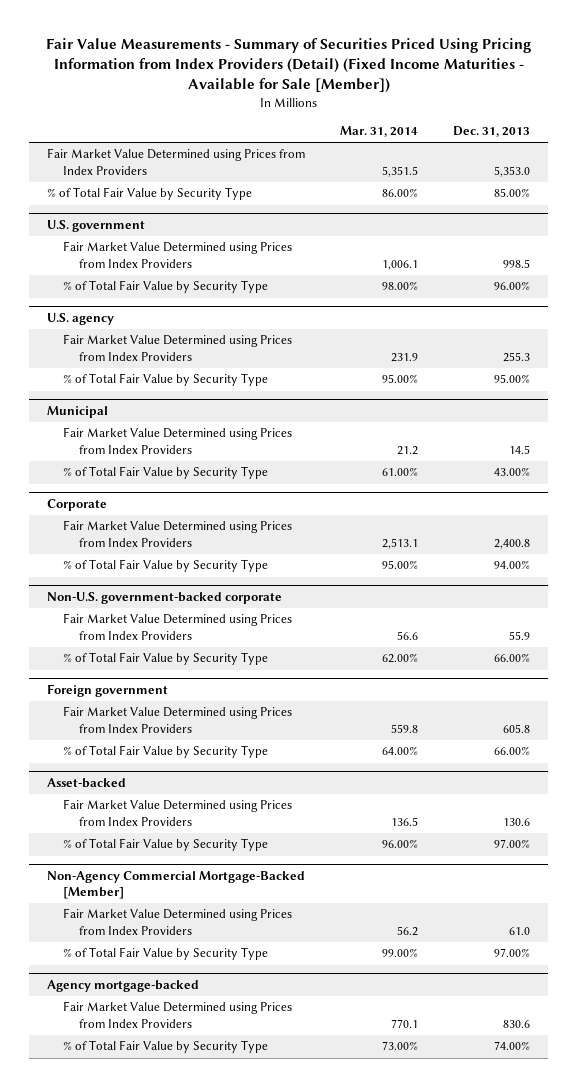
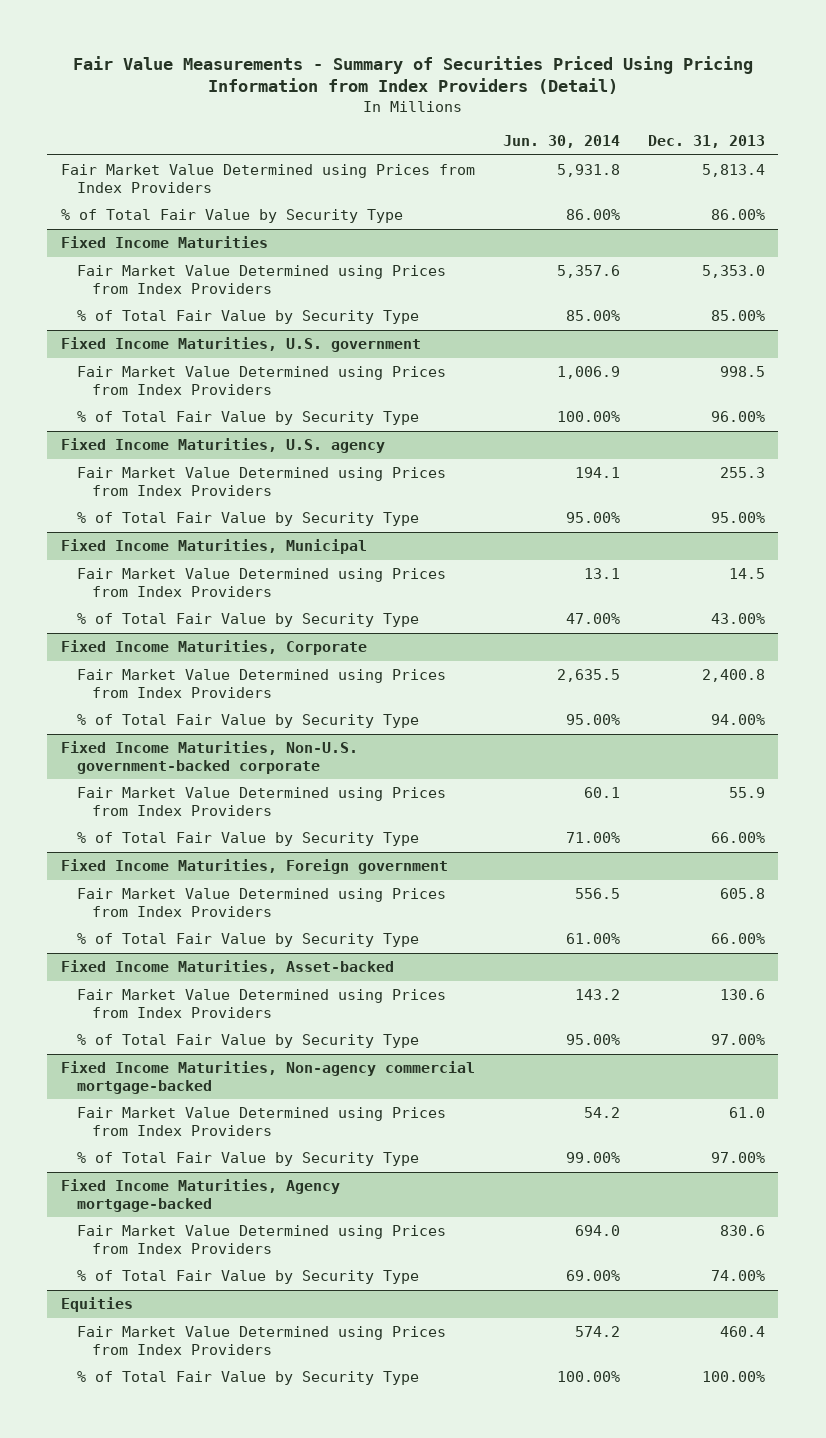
- Fair Value Measurements - Summary of Securities Priced Using Pricing Information from Index Providers (Detail) (Fixed Income Maturities - Available for Sale [Member])
+ Fair Value Measurements - Summary of Securities Priced Using Pricing Information from Index Providers (Detail)
- | Mar. 31, 2014 | Dec. 31, 2013
+ | Jun. 30, 2014 | Dec. 31, 2013
+ Fair Market Value Determined using Prices from Index Providers | 5,931.8 | 5,813.4
+ % of Total Fair Value by Security Type | 86.00% | 86.00%
+ Fixed Income Maturities
- U.S. government
+ Fixed Income Maturities, U.S. government
- U.S. agency
+ Fixed Income Maturities, U.S. agency
- Municipal
+ Fixed Income Maturities, Municipal
- Corporate
+ Fixed Income Maturities, Corporate
- Non-U.S. government-backed corporate
+ Fixed Income Maturities, Non-U.S. government-backed corporate
- Foreign government
+ Fixed Income Maturities, Foreign government
- Asset-backed
+ Fixed Income Maturities, Asset-backed
- Non-Agency Commercial Mortgage-Backed [Member]
+ Fixed Income Maturities, Non-agency commercial mortgage-backed
- Agency mortgage-backed
+ Fixed Income Maturities, Agency mortgage-backed
+ Equities
+ Fair Market Value Determined using Prices from Index Providers | 574.2 | 460.4
+ % of Total Fair Value by Security Type | 100.00% | 100.00%

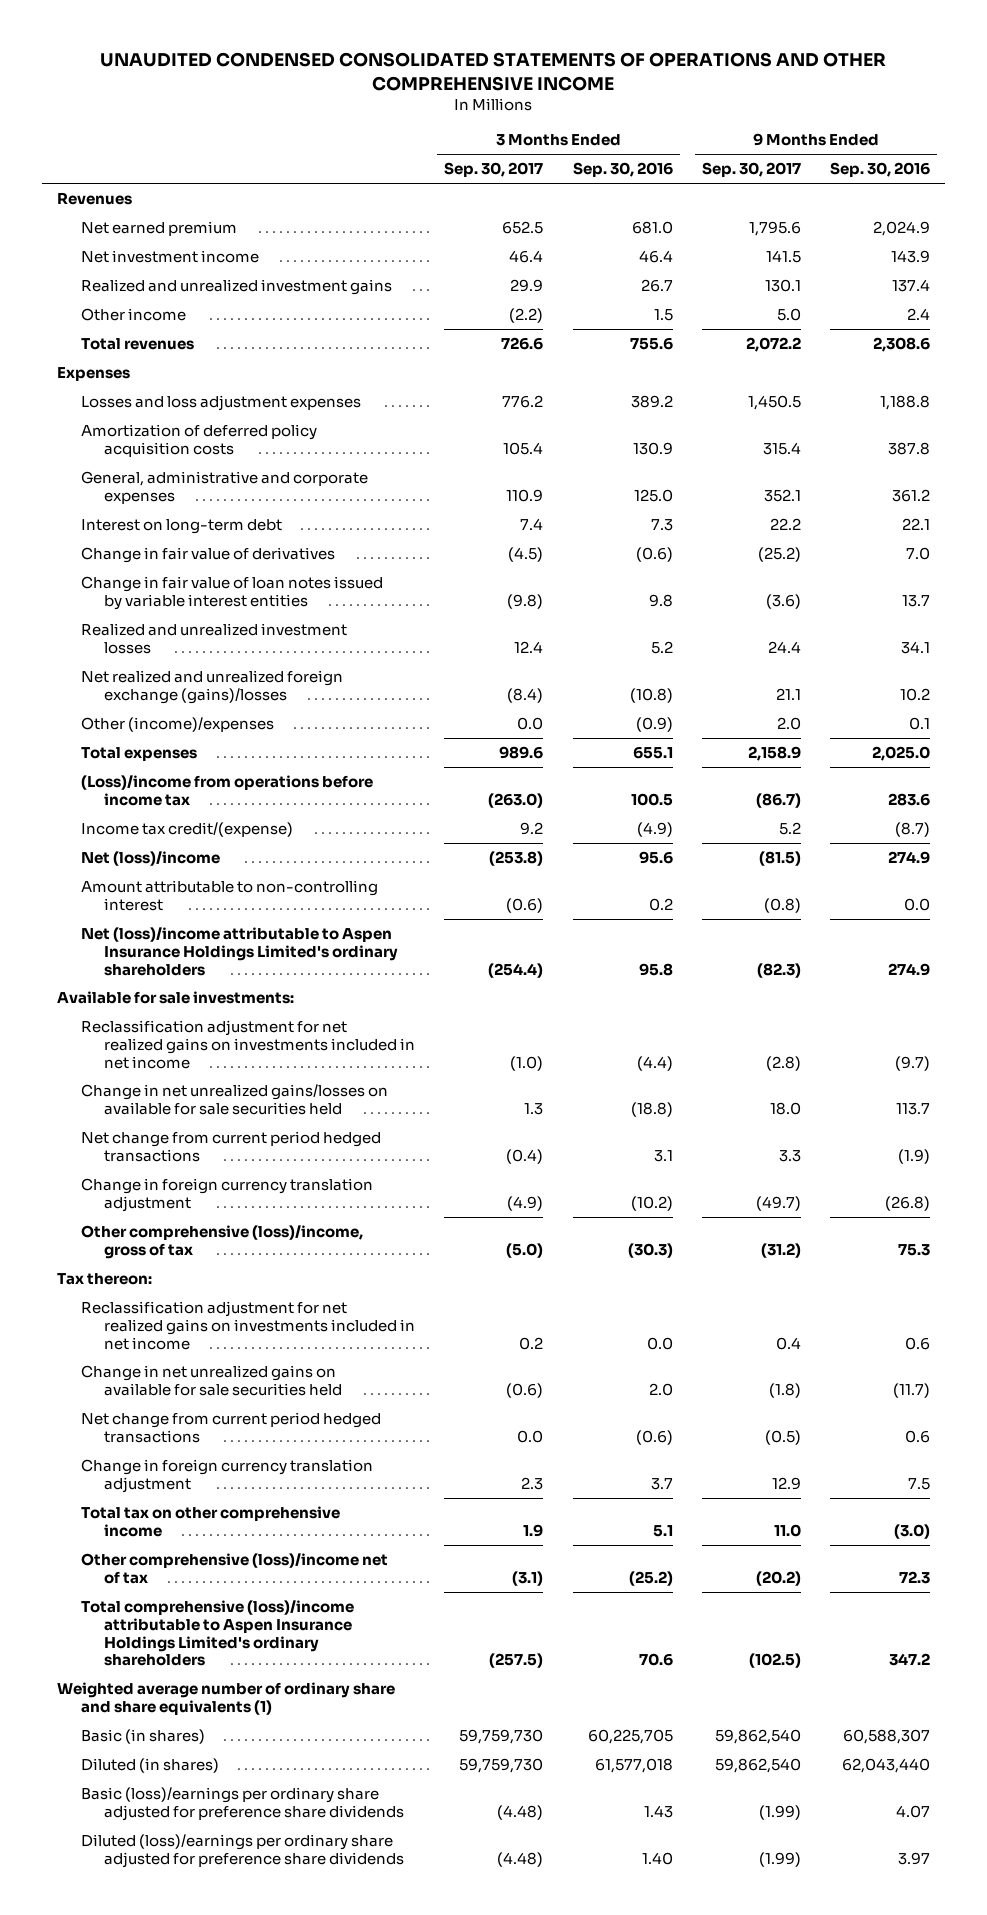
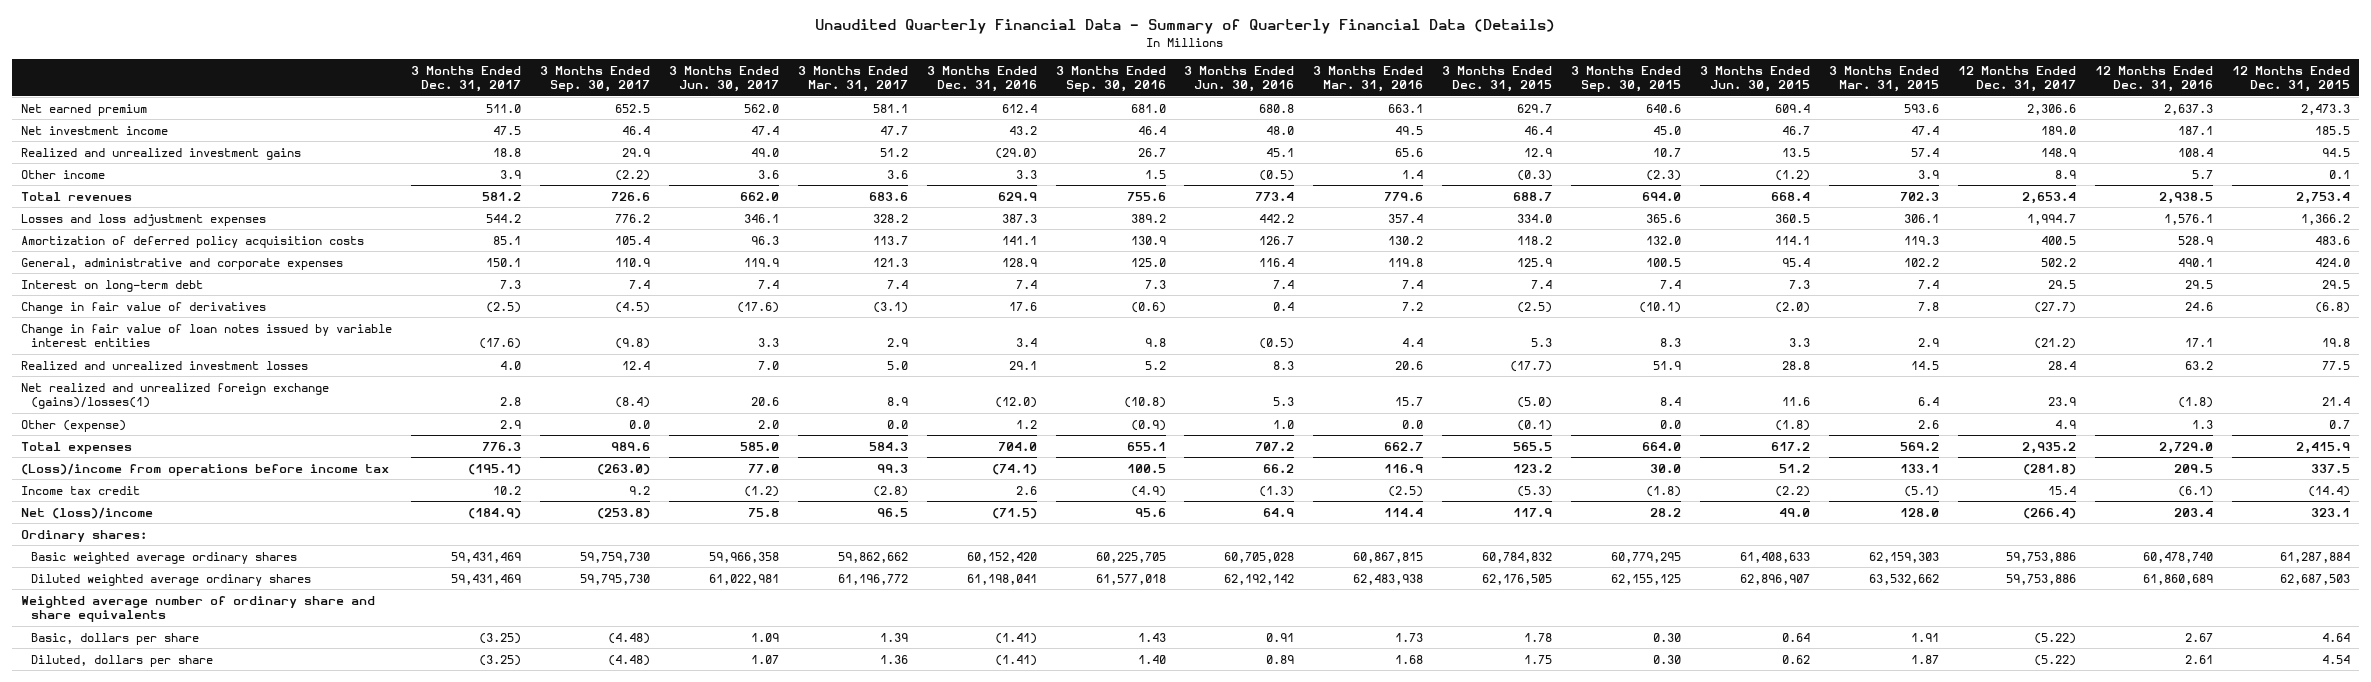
- UNAUDITED CONDENSED CONSOLIDATED STATEMENTS OF OPERATIONS AND OTHER COMPREHENSIVE INCOME
+ Unaudited Quarterly Financial Data - Summary of Quarterly Financial Data (Details)
- | 3 Months Ended Sep. 30, 2017 | 3 Months Ended Sep. 30, 2016 | 9 Months Ended Sep. 30, 2017 | 9 Months Ended Sep. 30, 2016
+ | 3 Months Ended Dec. 31, 2017 | 3 Months Ended Sep. 30, 2017 | 3 Months Ended Jun. 30, 2017 | 3 Months Ended Mar. 31, 2017 | 3 Months Ended Dec. 31, 2016 | 3 Months Ended Sep. 30, 2016 | 3 Months Ended Jun. 30, 2016 | 3 Months Ended Mar. 31, 2016 | 3 Months Ended Dec. 31, 2015 | 3 Months Ended Sep. 30, 2015 | 3 Months Ended Jun. 30, 2015 | 3 Months Ended Mar. 31, 2015 | 12 Months Ended Dec. 31, 2017 | 12 Months Ended Dec. 31, 2016 | 12 Months Ended Dec. 31, 2015
- Revenues
- Expenses
- Net realized and unrealized foreign exchange (gains)/losses | (8.4) | (10.8) | 21.1 | 10.2
- Other (income)/expenses | 0.0 | (0.9) | 2.0 | 0.1
+ Net realized and unrealized foreign exchange (gains)/losses(1) | 2.8 | (8.4) | 20.6 | 8.9 | (12.0) | (10.8) | 5.3 | 15.7 | (5.0) | 8.4 | 11.6 | 6.4 | 23.9 | (1.8) | 21.4
+ Other (expense) | 2.9 | 0.0 | 2.0 | 0.0 | 1.2 | (0.9) | 1.0 | 0.0 | (0.1) | 0.0 | (1.8) | 2.6 | 4.9 | 1.3 | 0.7
- Income tax credit/(expense) | 9.2 | (4.9) | 5.2 | (8.7)
+ Income tax credit | 10.2 | 9.2 | (1.2) | (2.8) | 2.6 | (4.9) | (1.3) | (2.5) | (5.3) | (1.8) | (2.2) | (5.1) | 15.4 | (6.1) | (14.4)
- Amount attributable to non-controlling interest | (0.6) | 0.2 | (0.8) | 0.0
- Net (loss)/income attributable to Aspen Insurance Holdings Limited's ordinary shareholders | (254.4) | 95.8 | (82.3) | 274.9
- Available for sale investments:
- Reclassification adjustment for net realized gains on investments included in net income | (1.0) | (4.4) | (2.8) | (9.7)
- Change in net unrealized gains/losses on available for sale securities held | 1.3 | (18.8) | 18.0 | 113.7
- Net change from current period hedged transactions | (0.4) | 3.1 | 3.3 | (1.9)
- Change in foreign currency translation adjustment | (4.9) | (10.2) | (49.7) | (26.8)
- Other comprehensive (loss)/income, gross of tax | (5.0) | (30.3) | (31.2) | 75.3
- Tax thereon:
- Reclassification adjustment for net realized gains on investments included in net income | 0.2 | 0.0 | 0.4 | 0.6
- Change in net unrealized gains on available for sale securities held | (0.6) | 2.0 | (1.8) | (11.7)
- Net change from current period hedged transactions | 0.0 | (0.6) | (0.5) | 0.6
- Change in foreign currency translation adjustment | 2.3 | 3.7 | 12.9 | 7.5
- Total tax on other comprehensive income | 1.9 | 5.1 | 11.0 | (3.0)
- Other comprehensive (loss)/income net of tax | (3.1) | (25.2) | (20.2) | 72.3
- Total comprehensive (loss)/income attributable to Aspen Insurance Holdings Limited's ordinary shareholders | (257.5) | 70.6 | (102.5) | 347.2
- Weighted average number of ordinary share and share equivalents (1)
- Basic (in shares) | 59,759,730 | 60,225,705 | 59,862,540 | 60,588,307
- Diluted (in shares) | 59,759,730 | 61,577,018 | 59,862,540 | 62,043,440
- Basic (loss)/earnings per ordinary share adjusted for preference share dividends | (4.48) | 1.43 | (1.99) | 4.07
- Diluted (loss)/earnings per ordinary share adjusted for preference share dividends | (4.48) | 1.40 | (1.99) | 3.97
+ Ordinary shares:
+ Basic weighted average ordinary shares | 59,431,469 | 59,759,730 | 59,966,358 | 59,862,662 | 60,152,420 | 60,225,705 | 60,705,028 | 60,867,815 | 60,784,832 | 60,779,295 | 61,408,633 | 62,159,303 | 59,753,886 | 60,478,740 | 61,287,884
+ Diluted weighted average ordinary shares | 59,431,469 | 59,795,730 | 61,022,981 | 61,196,772 | 61,198,041 | 61,577,018 | 62,192,142 | 62,483,938 | 62,176,505 | 62,155,125 | 62,896,907 | 63,532,662 | 59,753,886 | 61,860,689 | 62,687,503
+ Weighted average number of ordinary share and share equivalents
+ Basic, dollars per share | (3.25) | (4.48) | 1.09 | 1.39 | (1.41) | 1.43 | 0.91 | 1.73 | 1.78 | 0.30 | 0.64 | 1.91 | (5.22) | 2.67 | 4.64
+ Diluted, dollars per share | (3.25) | (4.48) | 1.07 | 1.36 | (1.41) | 1.40 | 0.89 | 1.68 | 1.75 | 0.30 | 0.62 | 1.87 | (5.22) | 2.61 | 4.54

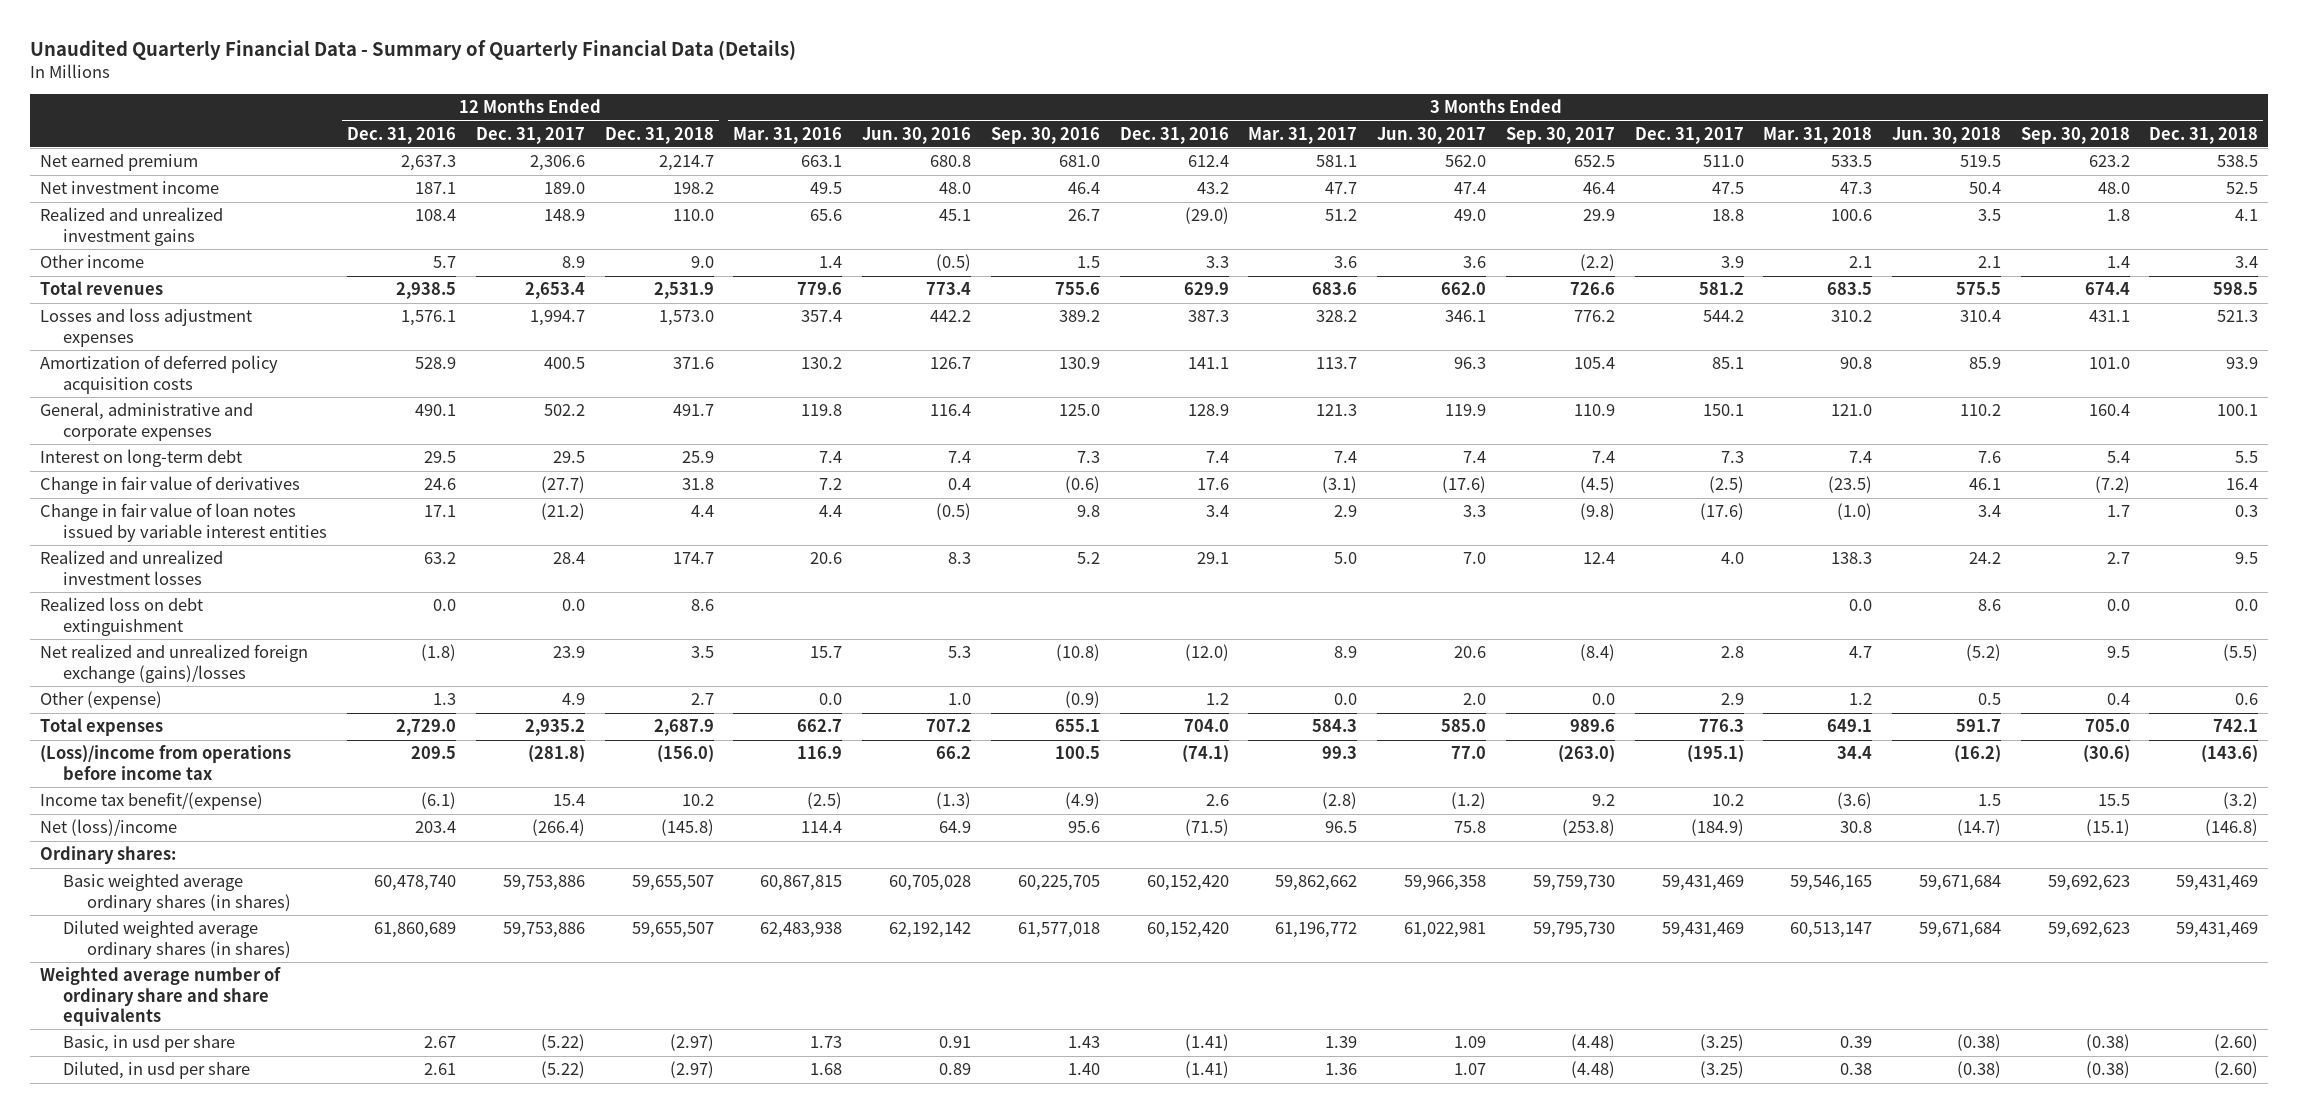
- | 3 Months Ended Dec. 31, 2017 | 3 Months Ended Sep. 30, 2017 | 3 Months Ended Jun. 30, 2017 | 3 Months Ended Mar. 31, 2017 | 3 Months Ended Dec. 31, 2016 | 3 Months Ended Sep. 30, 2016 | 3 Months Ended Jun. 30, 2016 | 3 Months Ended Mar. 31, 2016 | 3 Months Ended Dec. 31, 2015 | 3 Months Ended Sep. 30, 2015 | 3 Months Ended Jun. 30, 2015 | 3 Months Ended Mar. 31, 2015 | 12 Months Ended Dec. 31, 2017 | 12 Months Ended Dec. 31, 2016 | 12 Months Ended Dec. 31, 2015
+ | 12 Months Ended Dec. 31, 2016 | 12 Months Ended Dec. 31, 2017 | 12 Months Ended Dec. 31, 2018 | 3 Months Ended Mar. 31, 2016 | 3 Months Ended Jun. 30, 2016 | 3 Months Ended Sep. 30, 2016 | 3 Months Ended Dec. 31, 2016 | 3 Months Ended Mar. 31, 2017 | 3 Months Ended Jun. 30, 2017 | 3 Months Ended Sep. 30, 2017 | 3 Months Ended Dec. 31, 2017 | 3 Months Ended Mar. 31, 2018 | 3 Months Ended Jun. 30, 2018 | 3 Months Ended Sep. 30, 2018 | 3 Months Ended Dec. 31, 2018
- Net realized and unrealized foreign exchange (gains)/losses(1) | 2.8 | (8.4) | 20.6 | 8.9 | (12.0) | (10.8) | 5.3 | 15.7 | (5.0) | 8.4 | 11.6 | 6.4 | 23.9 | (1.8) | 21.4
+ Realized loss on debt extinguishment | 0.0 | 0.0 | 8.6 | | | | | | | | | 0.0 | 8.6 | 0.0 | 0.0
+ Net realized and unrealized foreign exchange (gains)/losses | (1.8) | 23.9 | 3.5 | 15.7 | 5.3 | (10.8) | (12.0) | 8.9 | 20.6 | (8.4) | 2.8 | 4.7 | (5.2) | 9.5 | (5.5)
- Income tax credit | 10.2 | 9.2 | (1.2) | (2.8) | 2.6 | (4.9) | (1.3) | (2.5) | (5.3) | (1.8) | (2.2) | (5.1) | 15.4 | (6.1) | (14.4)
+ Income tax benefit/(expense) | (6.1) | 15.4 | 10.2 | (2.5) | (1.3) | (4.9) | 2.6 | (2.8) | (1.2) | 9.2 | 10.2 | (3.6) | 1.5 | 15.5 | (3.2)
- Basic weighted average ordinary shares | 59,431,469 | 59,759,730 | 59,966,358 | 59,862,662 | 60,152,420 | 60,225,705 | 60,705,028 | 60,867,815 | 60,784,832 | 60,779,295 | 61,408,633 | 62,159,303 | 59,753,886 | 60,478,740 | 61,287,884
- Diluted weighted average ordinary shares | 59,431,469 | 59,795,730 | 61,022,981 | 61,196,772 | 61,198,041 | 61,577,018 | 62,192,142 | 62,483,938 | 62,176,505 | 62,155,125 | 62,896,907 | 63,532,662 | 59,753,886 | 61,860,689 | 62,687,503
+ Basic weighted average ordinary shares (in shares) | 60,478,740 | 59,753,886 | 59,655,507 | 60,867,815 | 60,705,028 | 60,225,705 | 60,152,420 | 59,862,662 | 59,966,358 | 59,759,730 | 59,431,469 | 59,546,165 | 59,671,684 | 59,692,623 | 59,431,469
+ Diluted weighted average ordinary shares (in shares) | 61,860,689 | 59,753,886 | 59,655,507 | 62,483,938 | 62,192,142 | 61,577,018 | 60,152,420 | 61,196,772 | 61,022,981 | 59,795,730 | 59,431,469 | 60,513,147 | 59,671,684 | 59,692,623 | 59,431,469
- Basic, dollars per share | (3.25) | (4.48) | 1.09 | 1.39 | (1.41) | 1.43 | 0.91 | 1.73 | 1.78 | 0.30 | 0.64 | 1.91 | (5.22) | 2.67 | 4.64
- Diluted, dollars per share | (3.25) | (4.48) | 1.07 | 1.36 | (1.41) | 1.40 | 0.89 | 1.68 | 1.75 | 0.30 | 0.62 | 1.87 | (5.22) | 2.61 | 4.54
+ Basic, in usd per share | 2.67 | (5.22) | (2.97) | 1.73 | 0.91 | 1.43 | (1.41) | 1.39 | 1.09 | (4.48) | (3.25) | 0.39 | (0.38) | (0.38) | (2.60)
+ Diluted, in usd per share | 2.61 | (5.22) | (2.97) | 1.68 | 0.89 | 1.40 | (1.41) | 1.36 | 1.07 | (4.48) | (3.25) | 0.38 | (0.38) | (0.38) | (2.60)

